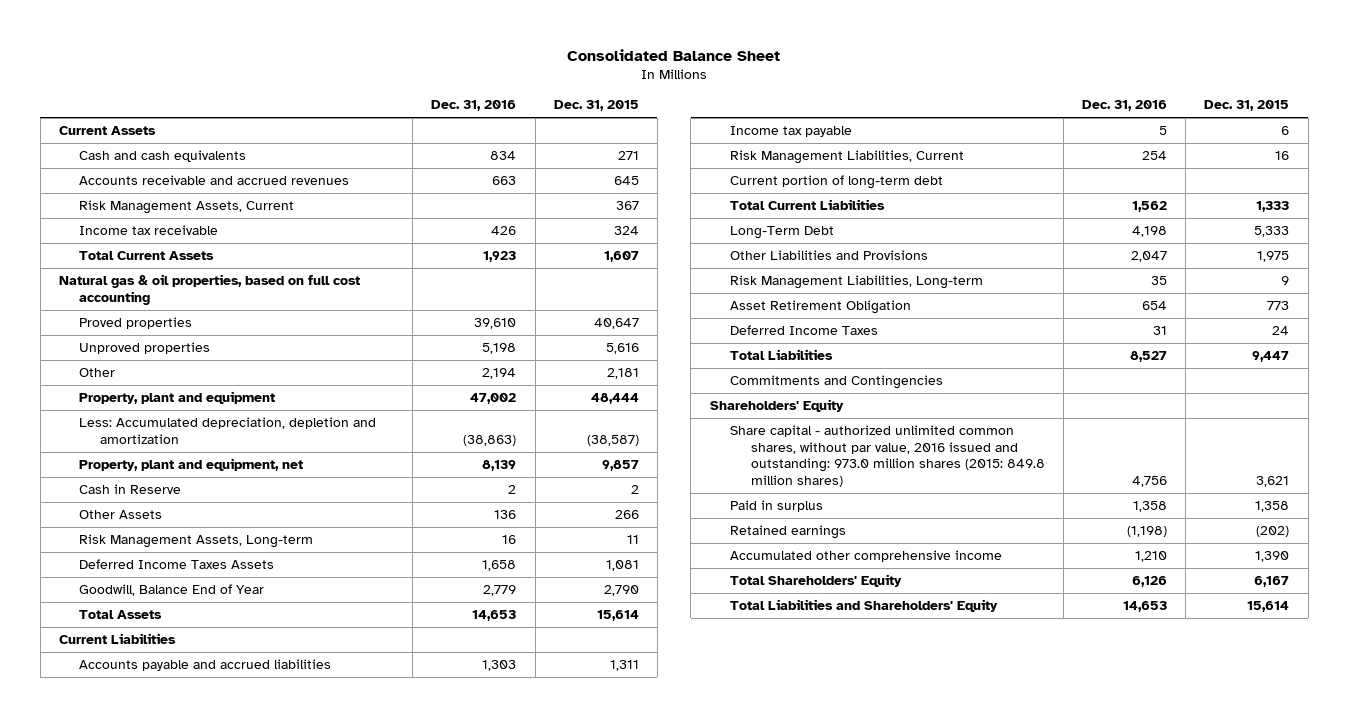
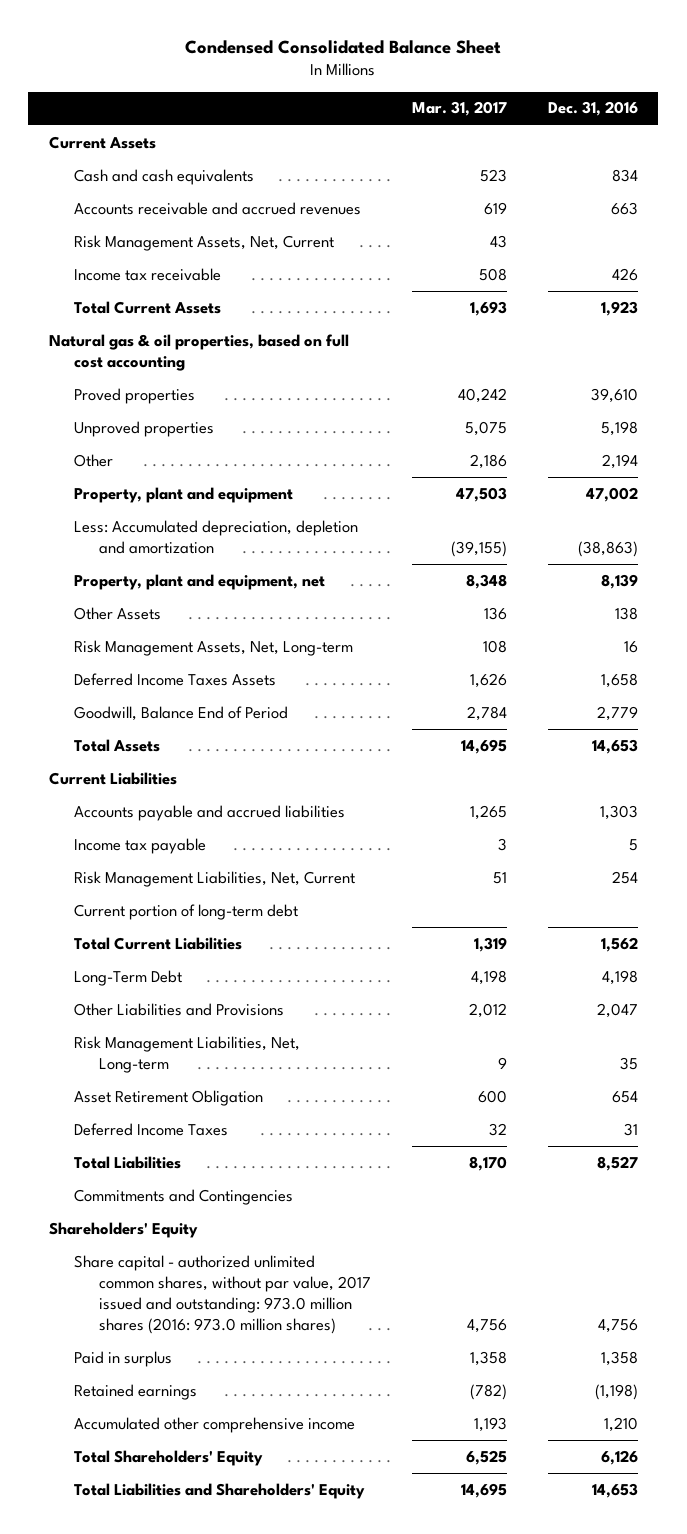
- Consolidated Balance Sheet
+ Condensed Consolidated Balance Sheet
- | Dec. 31, 2016 | Dec. 31, 2015
+ | Mar. 31, 2017 | Dec. 31, 2016
- Risk Management Assets, Current | | 367
+ Risk Management Assets, Net, Current | 43 |
- Cash in Reserve | 2 | 2
- Other Assets | 136 | 266
- Risk Management Assets, Long-term | 16 | 11
+ Other Assets | 136 | 138
+ Risk Management Assets, Net, Long-term | 108 | 16
- Goodwill, Balance End of Year | 2,779 | 2,790
+ Goodwill, Balance End of Period | 2,784 | 2,779
- Risk Management Liabilities, Current | 254 | 16
+ Risk Management Liabilities, Net, Current | 51 | 254
- Risk Management Liabilities, Long-term | 35 | 9
+ Risk Management Liabilities, Net, Long-term | 9 | 35
- Share capital - authorized unlimited common shares, without par value, 2016 issued and outstanding: 973.0 million shares (2015: 849.8 million shares) | 4,756 | 3,621
+ Share capital - authorized unlimited common shares, without par value, 2017 issued and outstanding: 973.0 million shares (2016: 973.0 million shares) | 4,756 | 4,756

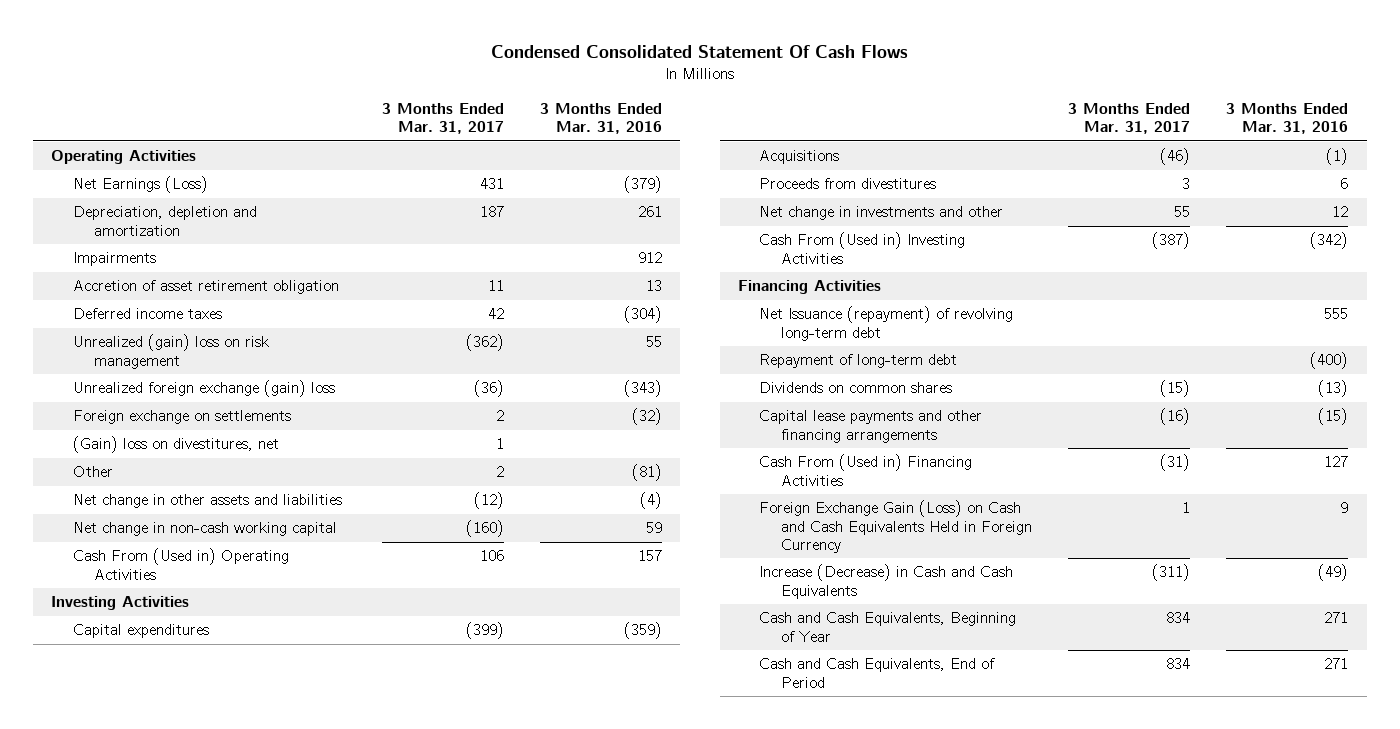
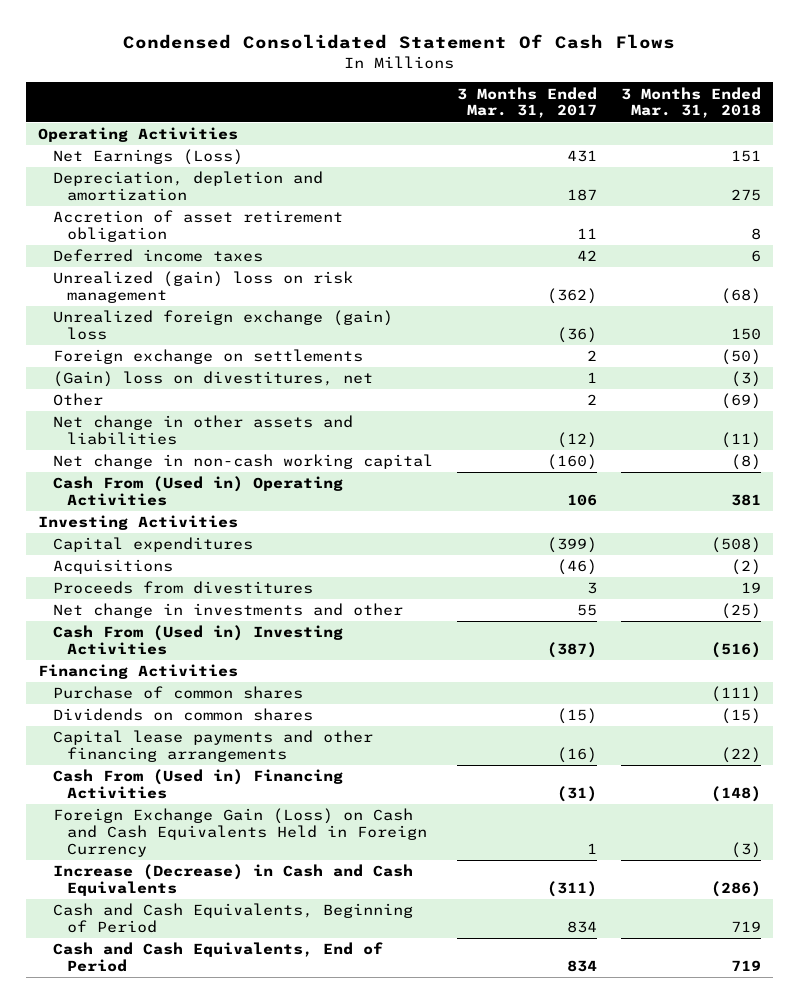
- | 3 Months Ended Mar. 31, 2017 | 3 Months Ended Mar. 31, 2016
+ | 3 Months Ended Mar. 31, 2017 | 3 Months Ended Mar. 31, 2018
- Impairments | | 912
- Net Issuance (repayment) of revolving long-term debt | | 555
- Repayment of long-term debt | | (400)
+ Purchase of common shares | | (111)
- Cash and Cash Equivalents, Beginning of Year | 834 | 271
+ Cash and Cash Equivalents, Beginning of Period | 834 | 719

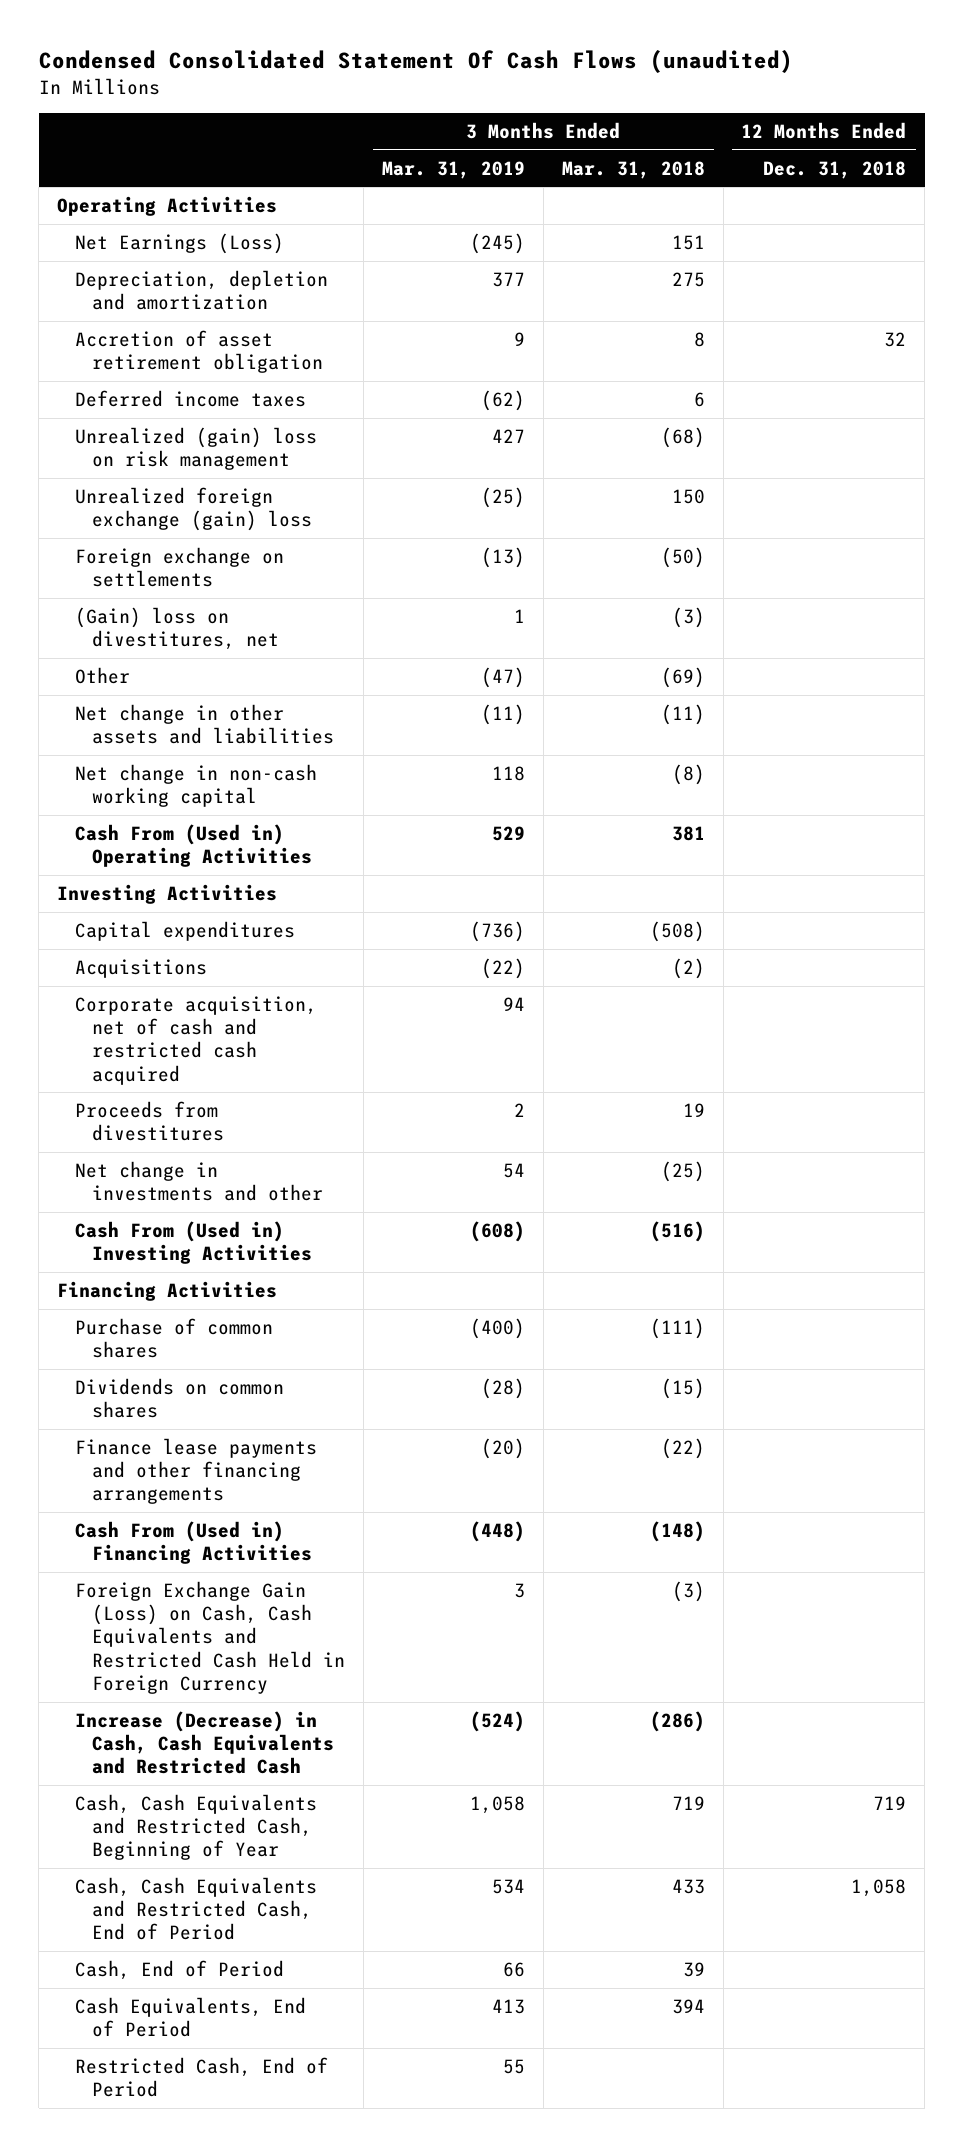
- Condensed Consolidated Statement Of Cash Flows
+ Condensed Consolidated Statement Of Cash Flows (unaudited)
- | 3 Months Ended Mar. 31, 2017 | 3 Months Ended Mar. 31, 2018
+ | 3 Months Ended Mar. 31, 2019 | 3 Months Ended Mar. 31, 2018 | 12 Months Ended Dec. 31, 2018
+ Corporate acquisition, net of cash and restricted cash acquired | 94 | |
- Capital lease payments and other financing arrangements | (16) | (22)
+ Finance lease payments and other financing arrangements | (20) | (22) |
- Foreign Exchange Gain (Loss) on Cash and Cash Equivalents Held in Foreign Currency | 1 | (3)
- Increase (Decrease) in Cash and Cash Equivalents | (311) | (286)
- Cash and Cash Equivalents, Beginning of Period | 834 | 719
- Cash and Cash Equivalents, End of Period | 834 | 719
+ Foreign Exchange Gain (Loss) on Cash, Cash Equivalents and Restricted Cash Held in Foreign Currency | 3 | (3) |
+ Increase (Decrease) in Cash, Cash Equivalents and Restricted Cash | (524) | (286) |
+ Cash, Cash Equivalents and Restricted Cash, Beginning of Year | 1,058 | 719 | 719
+ Cash, Cash Equivalents and Restricted Cash, End of Period | 534 | 433 | 1,058
+ Cash, End of Period | 66 | 39 |
+ Cash Equivalents, End of Period | 413 | 394 |
+ Restricted Cash, End of Period | 55 | |

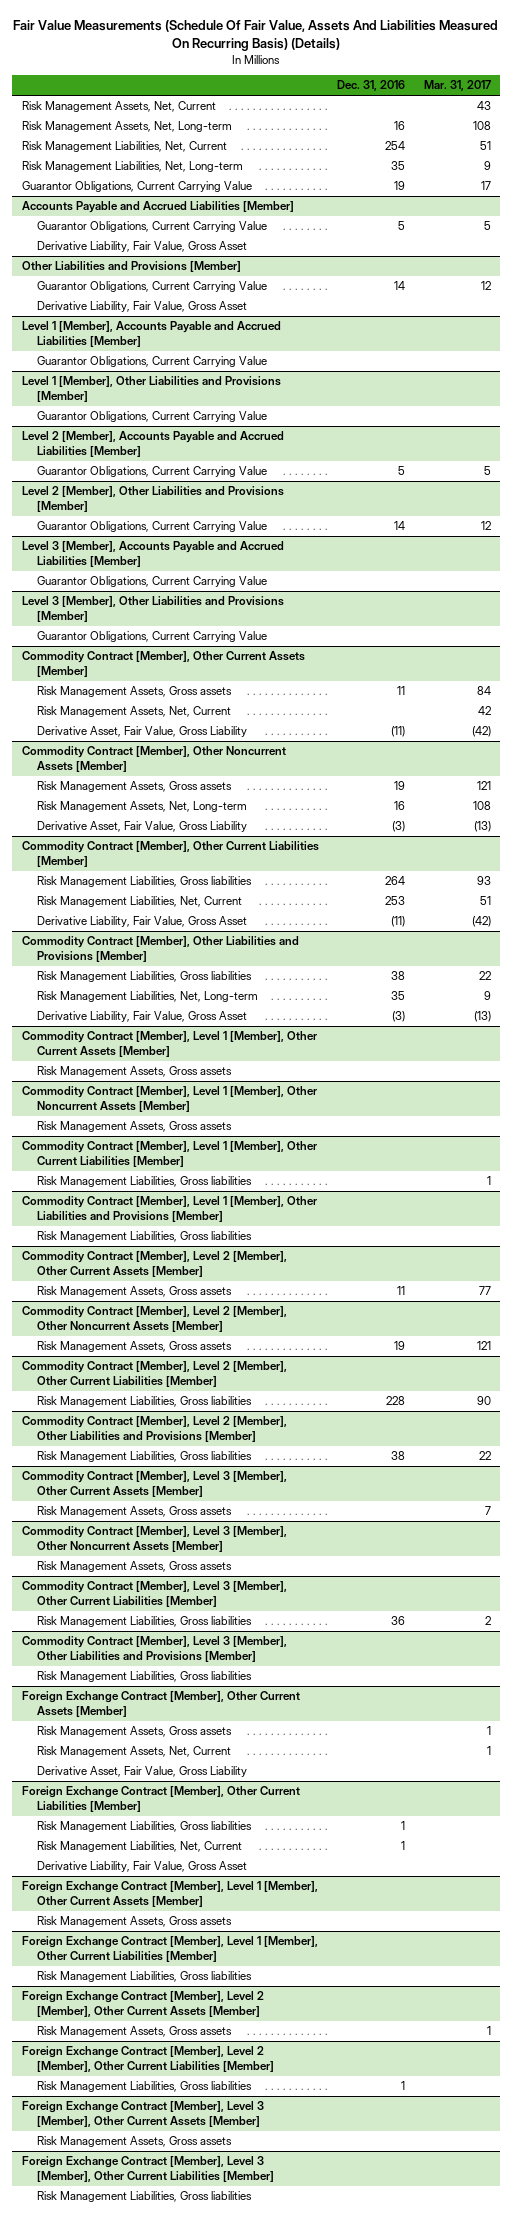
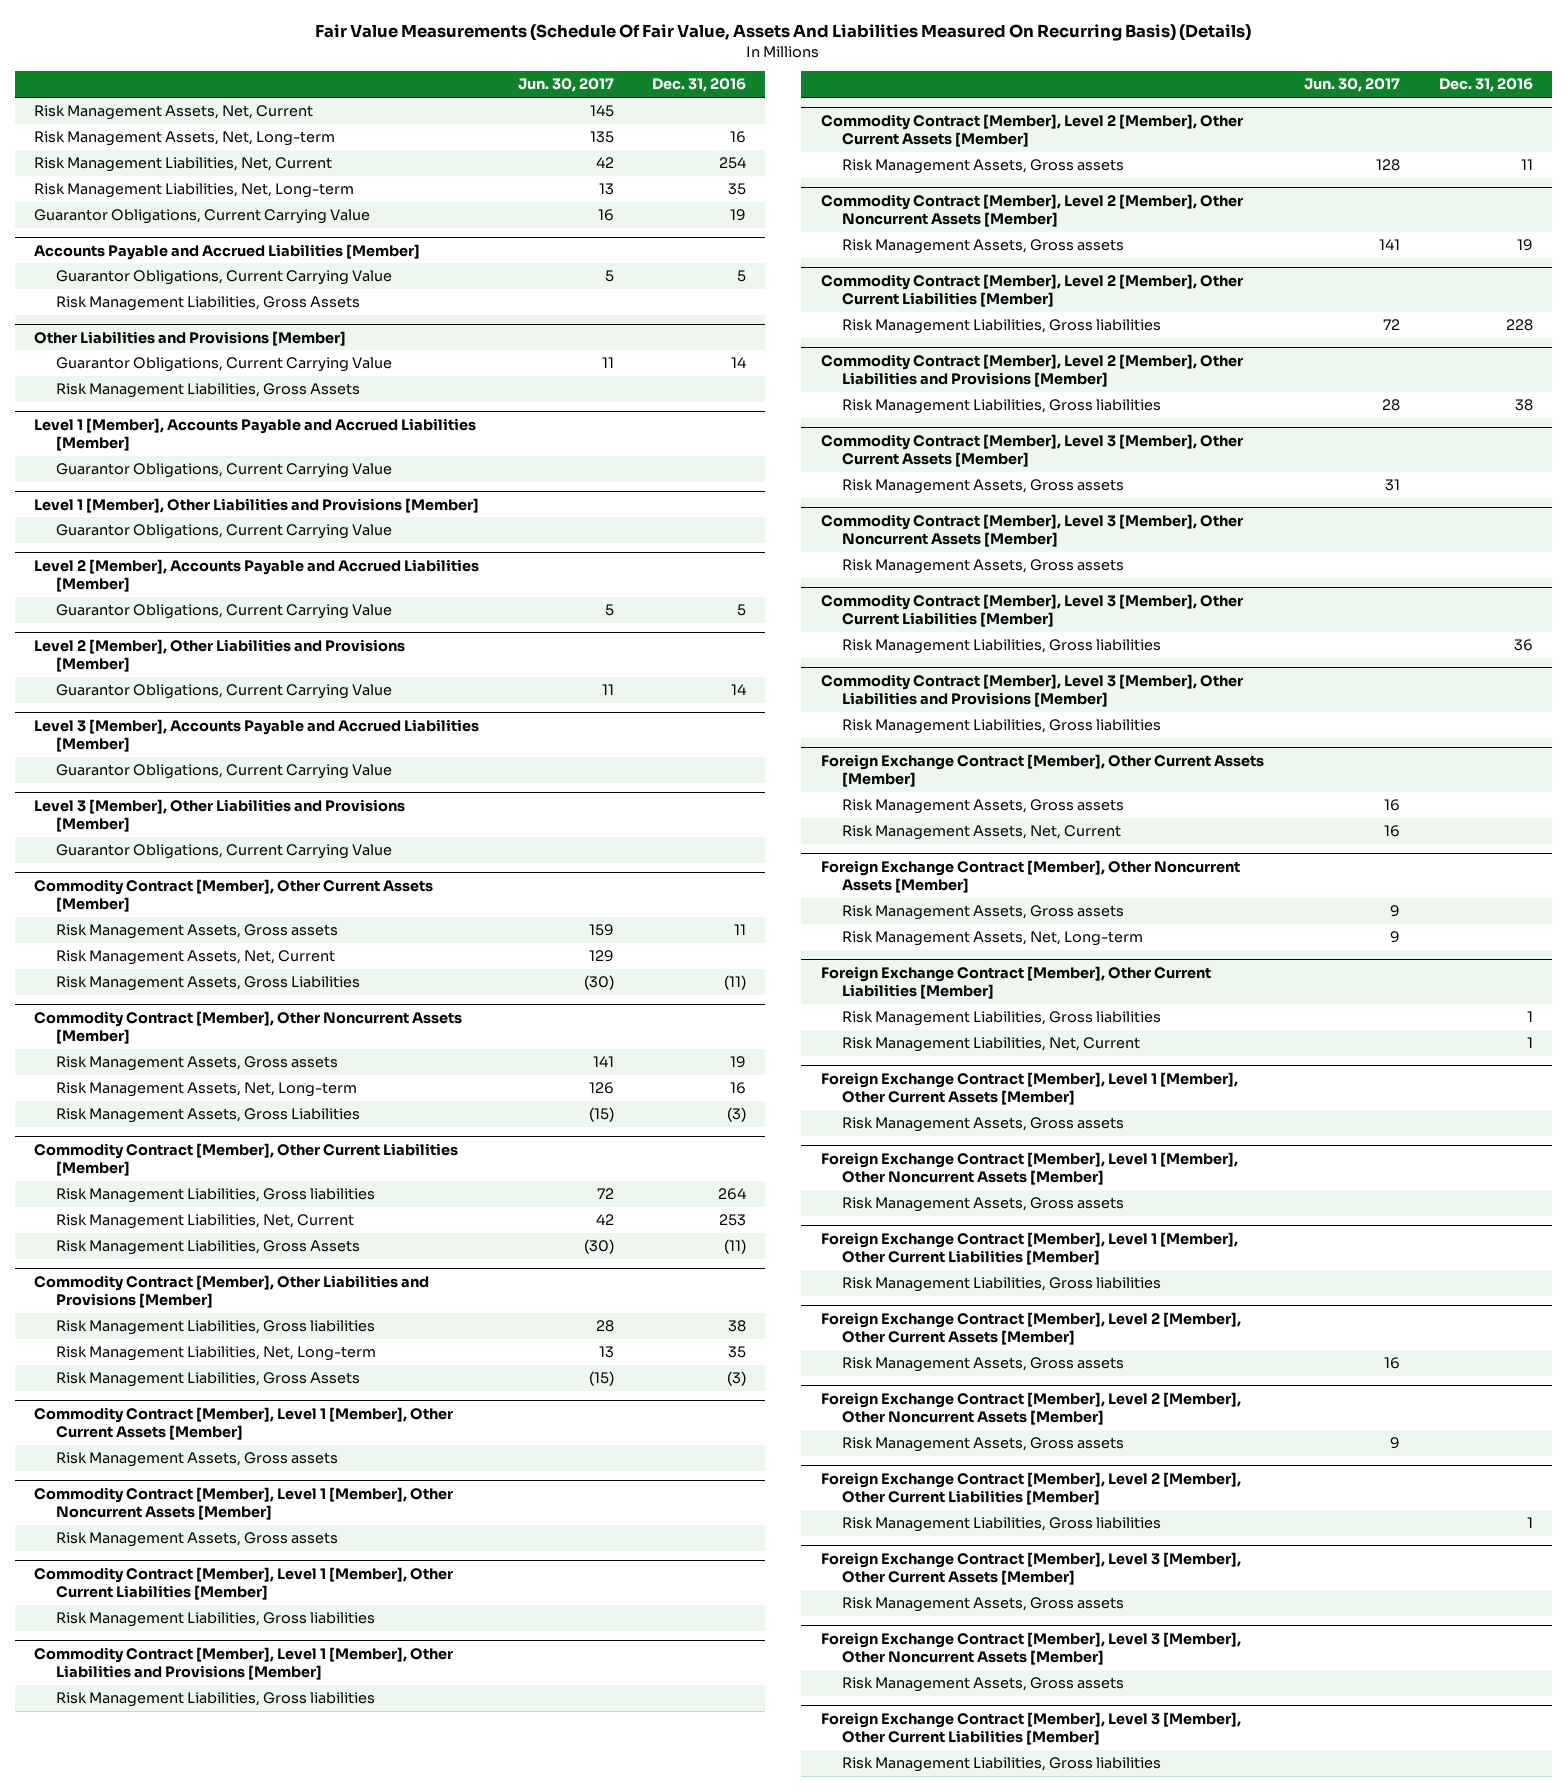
- | Dec. 31, 2016 | Mar. 31, 2017
+ | Jun. 30, 2017 | Dec. 31, 2016
@ Accounts Payable and Accrued Liabilities [Member]
- Derivative Liability, Fair Value, Gross Asset
+ Risk Management Liabilities, Gross Assets
@ Other Liabilities and Provisions [Member]
- Derivative Liability, Fair Value, Gross Asset
+ Risk Management Liabilities, Gross Assets
@ Commodity Contract [Member], Other Current Assets [Member]
- Derivative Asset, Fair Value, Gross Liability | (11) | (42)
+ Risk Management Assets, Gross Liabilities | (30) | (11)
@ Commodity Contract [Member], Other Noncurrent Assets [Member]
- Derivative Asset, Fair Value, Gross Liability | (3) | (13)
+ Risk Management Assets, Gross Liabilities | (15) | (3)
@ Commodity Contract [Member], Other Current Liabilities [Member]
- Derivative Liability, Fair Value, Gross Asset | (11) | (42)
+ Risk Management Liabilities, Gross Assets | (30) | (11)
@ Commodity Contract [Member], Other Liabilities and Provisions [Member]
- Derivative Liability, Fair Value, Gross Asset | (3) | (13)
+ Risk Management Liabilities, Gross Assets | (15) | (3)
@ Foreign Exchange Contract [Member], Other Current Assets [Member]
- Derivative Asset, Fair Value, Gross Liability
+ Foreign Exchange Contract [Member], Other Noncurrent Assets [Member]
+ Risk Management Assets, Gross assets | 9 |
+ Risk Management Assets, Net, Long-term | 9 |
@ Foreign Exchange Contract [Member], Other Current Liabilities [Member]
- Derivative Liability, Fair Value, Gross Asset
+ Foreign Exchange Contract [Member], Level 1 [Member], Other Noncurrent Assets [Member]
+ Risk Management Assets, Gross assets
+ Foreign Exchange Contract [Member], Level 2 [Member], Other Noncurrent Assets [Member]
+ Risk Management Assets, Gross assets | 9 |
+ Foreign Exchange Contract [Member], Level 3 [Member], Other Noncurrent Assets [Member]
+ Risk Management Assets, Gross assets

